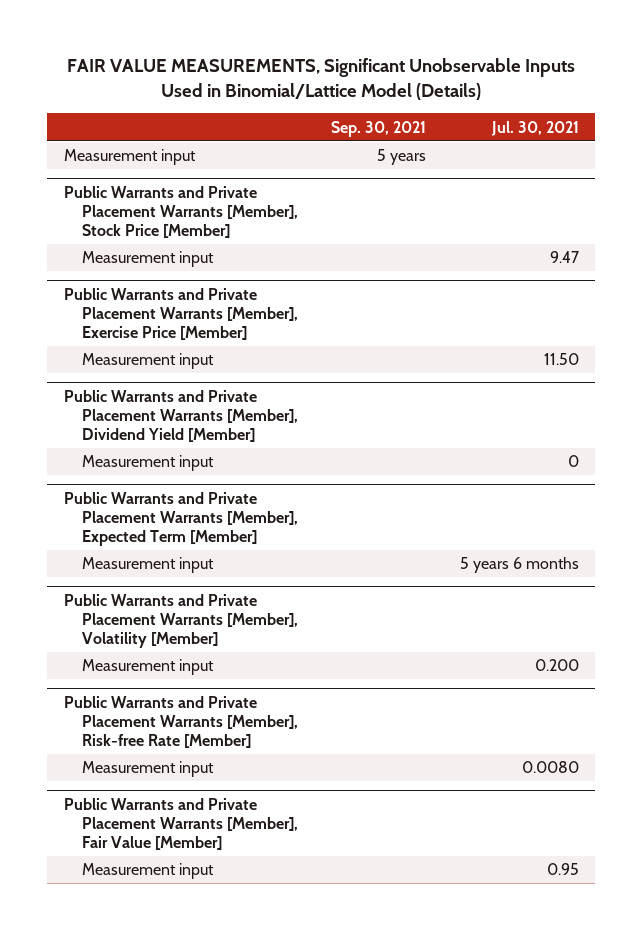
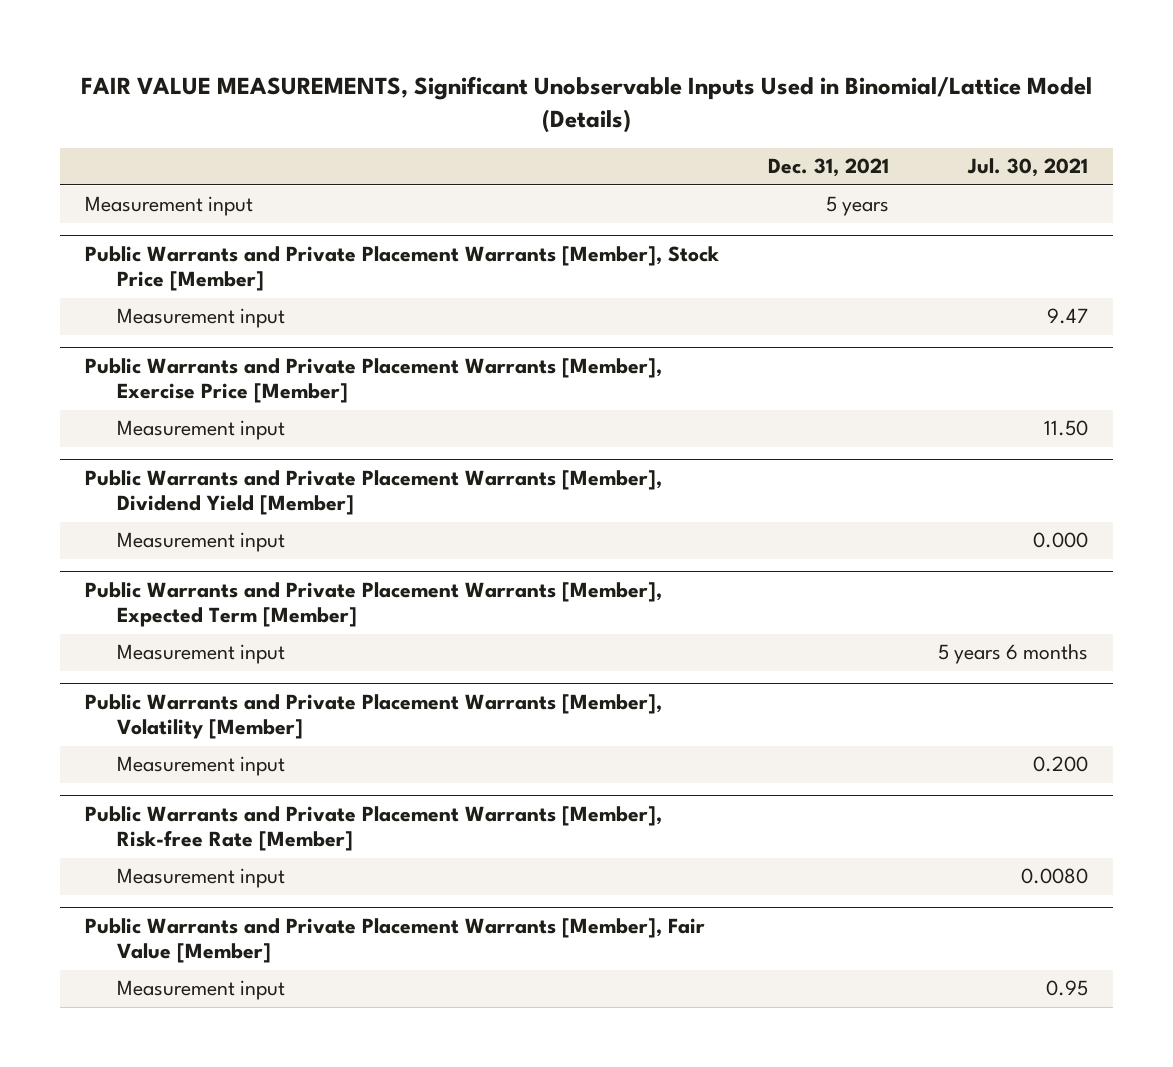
- | Sep. 30, 2021 | Jul. 30, 2021
+ | Dec. 31, 2021 | Jul. 30, 2021
@ Public Warrants and Private Placement Warrants [Member], Dividend Yield [Member]
- Measurement input | | 0
+ Measurement input | | 0.000

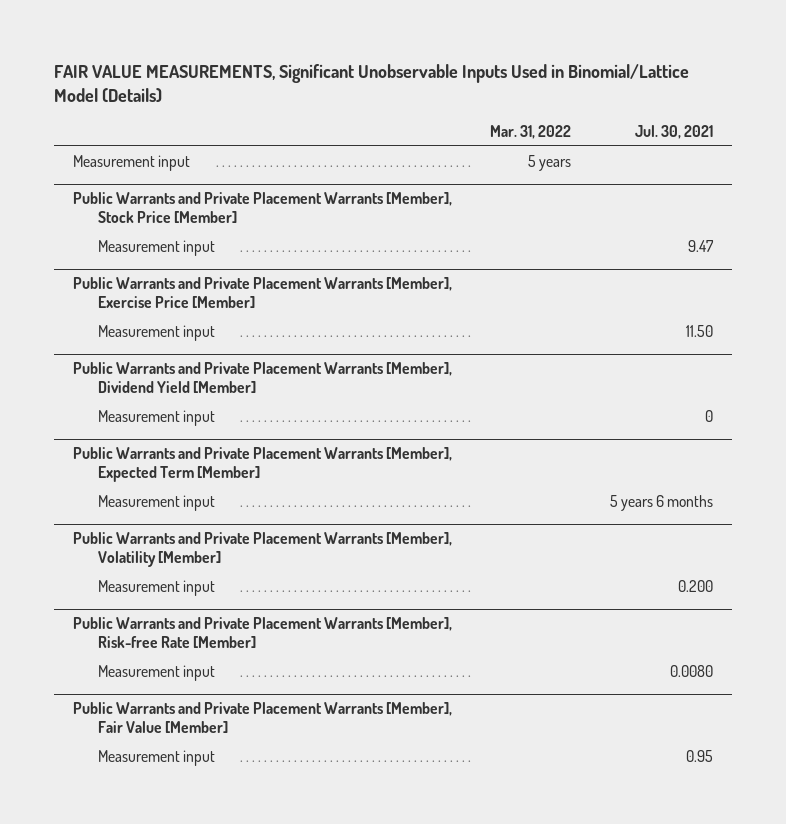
- | Dec. 31, 2021 | Jul. 30, 2021
+ | Mar. 31, 2022 | Jul. 30, 2021
@ Public Warrants and Private Placement Warrants [Member], Dividend Yield [Member]
- Measurement input | | 0.000
+ Measurement input | | 0

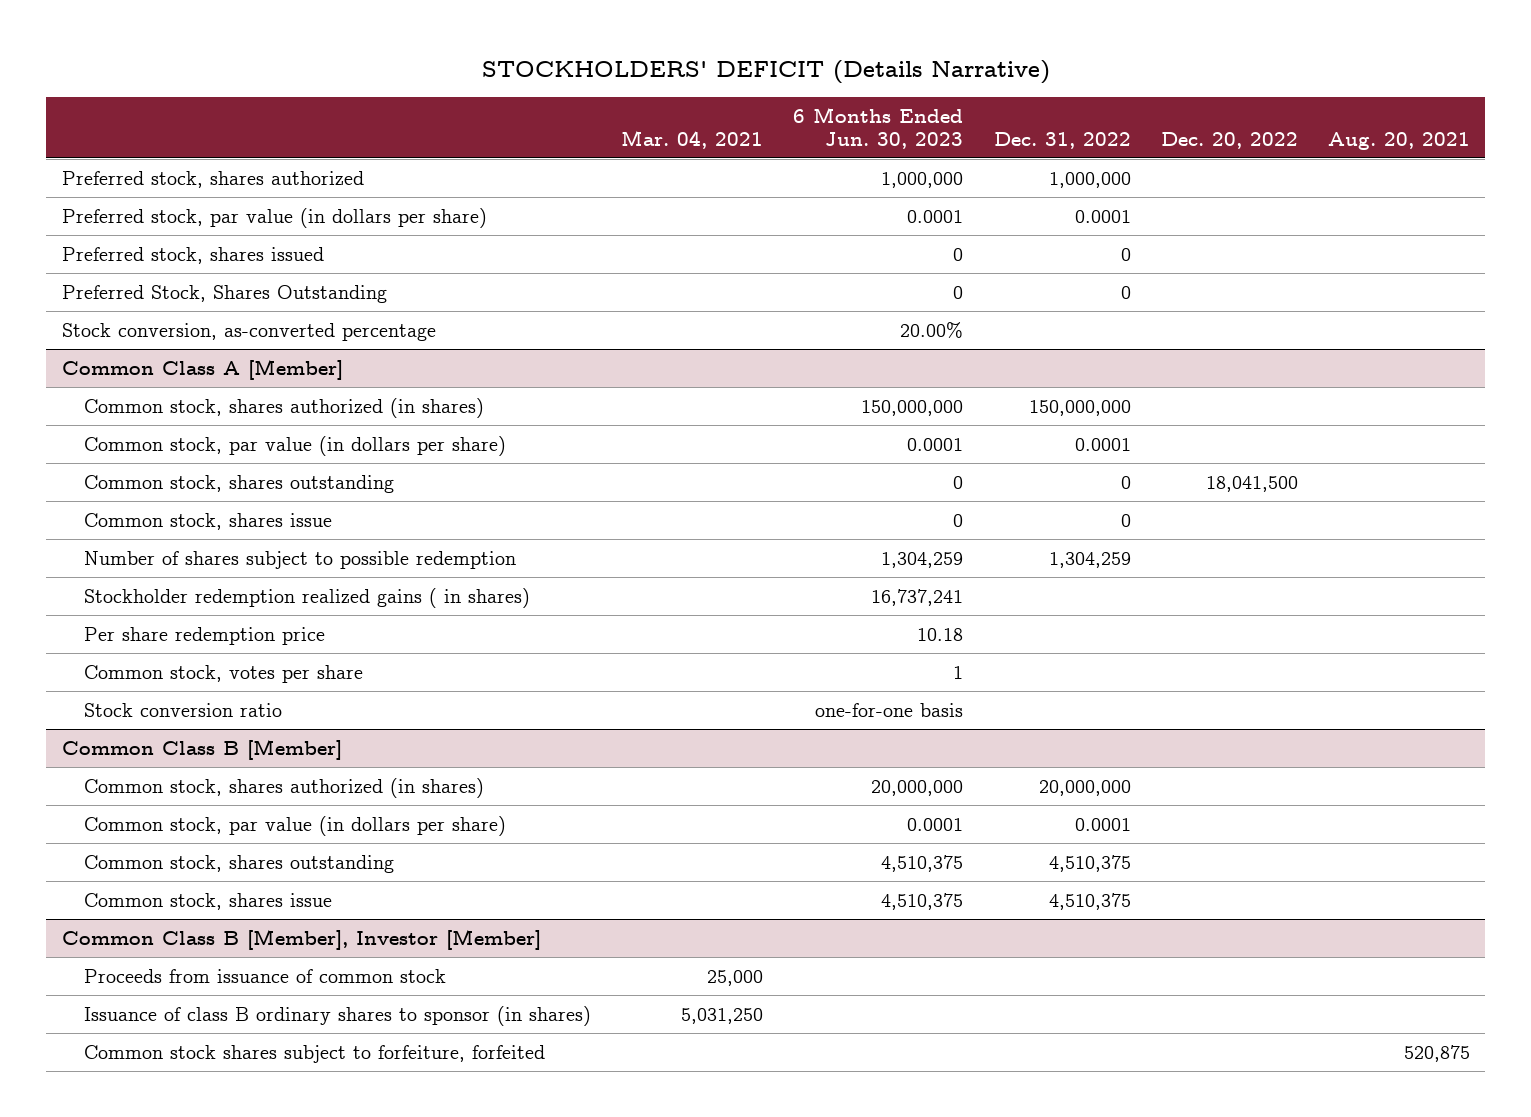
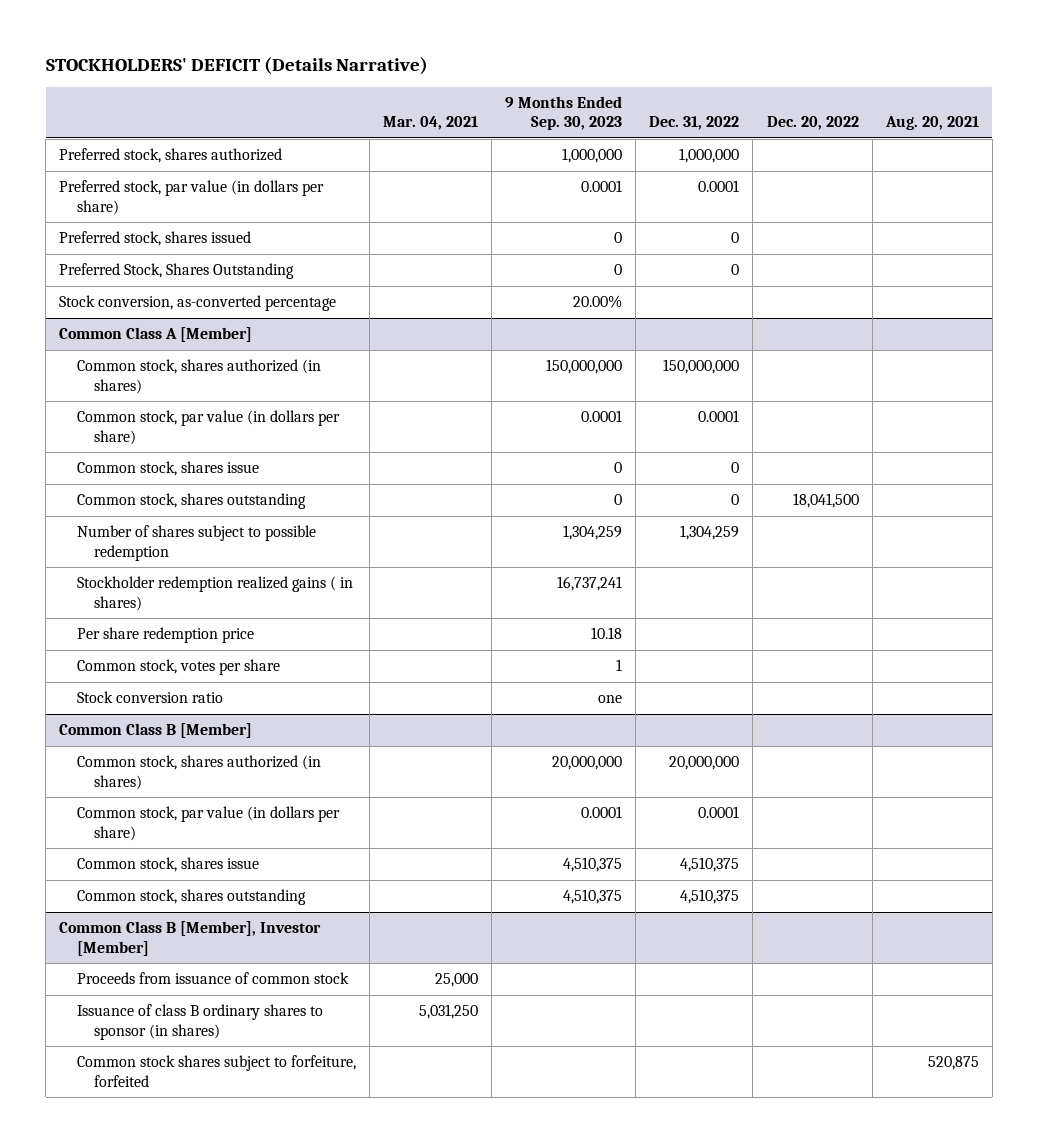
- | Mar. 04, 2021 | 6 Months Ended Jun. 30, 2023 | Dec. 31, 2022 | Dec. 20, 2022 | Aug. 20, 2021
+ | Mar. 04, 2021 | 9 Months Ended Sep. 30, 2023 | Dec. 31, 2022 | Dec. 20, 2022 | Aug. 20, 2021
@ Common Class A [Member]
moved down: Common stock, shares outstanding | | 0 | 0 | 18,041,500 |
@ Common Class B [Member]
moved down: Common stock, shares outstanding | | 4,510,375 | 4,510,375 | |

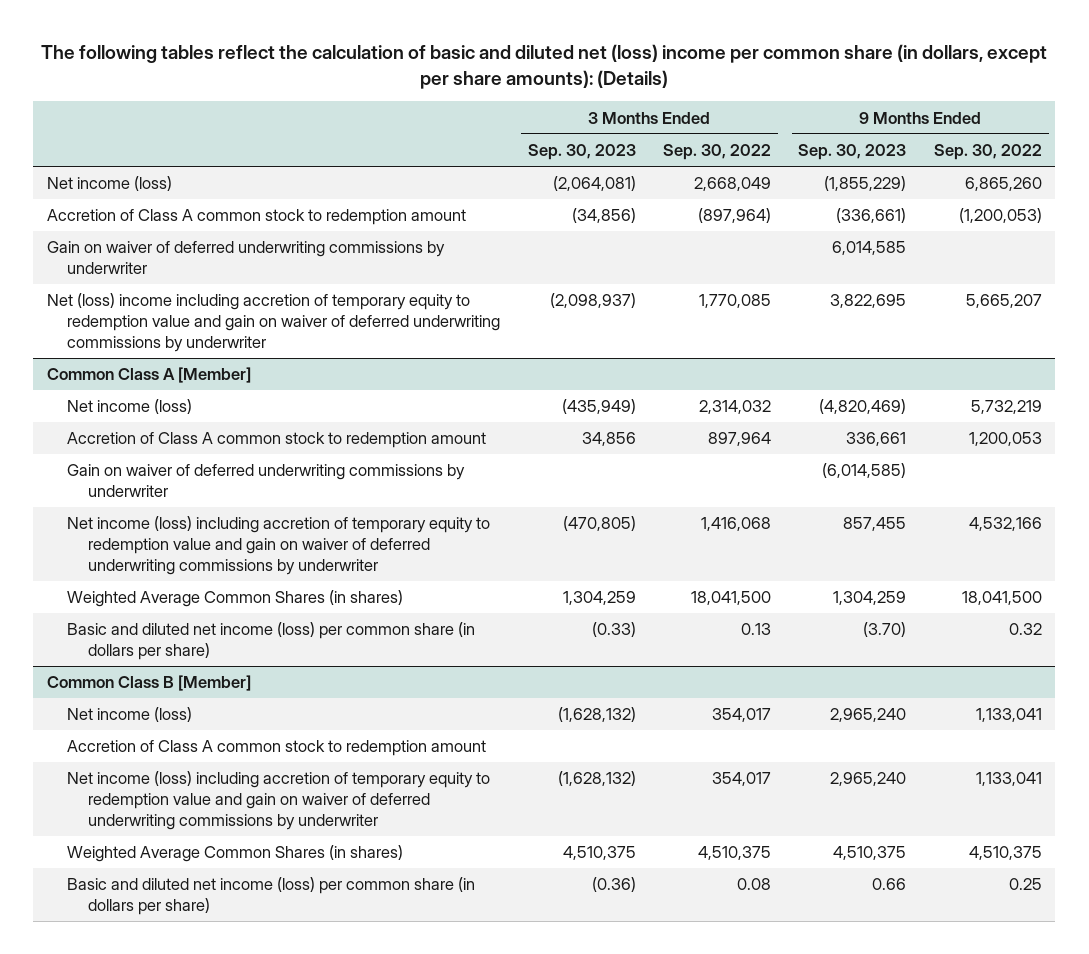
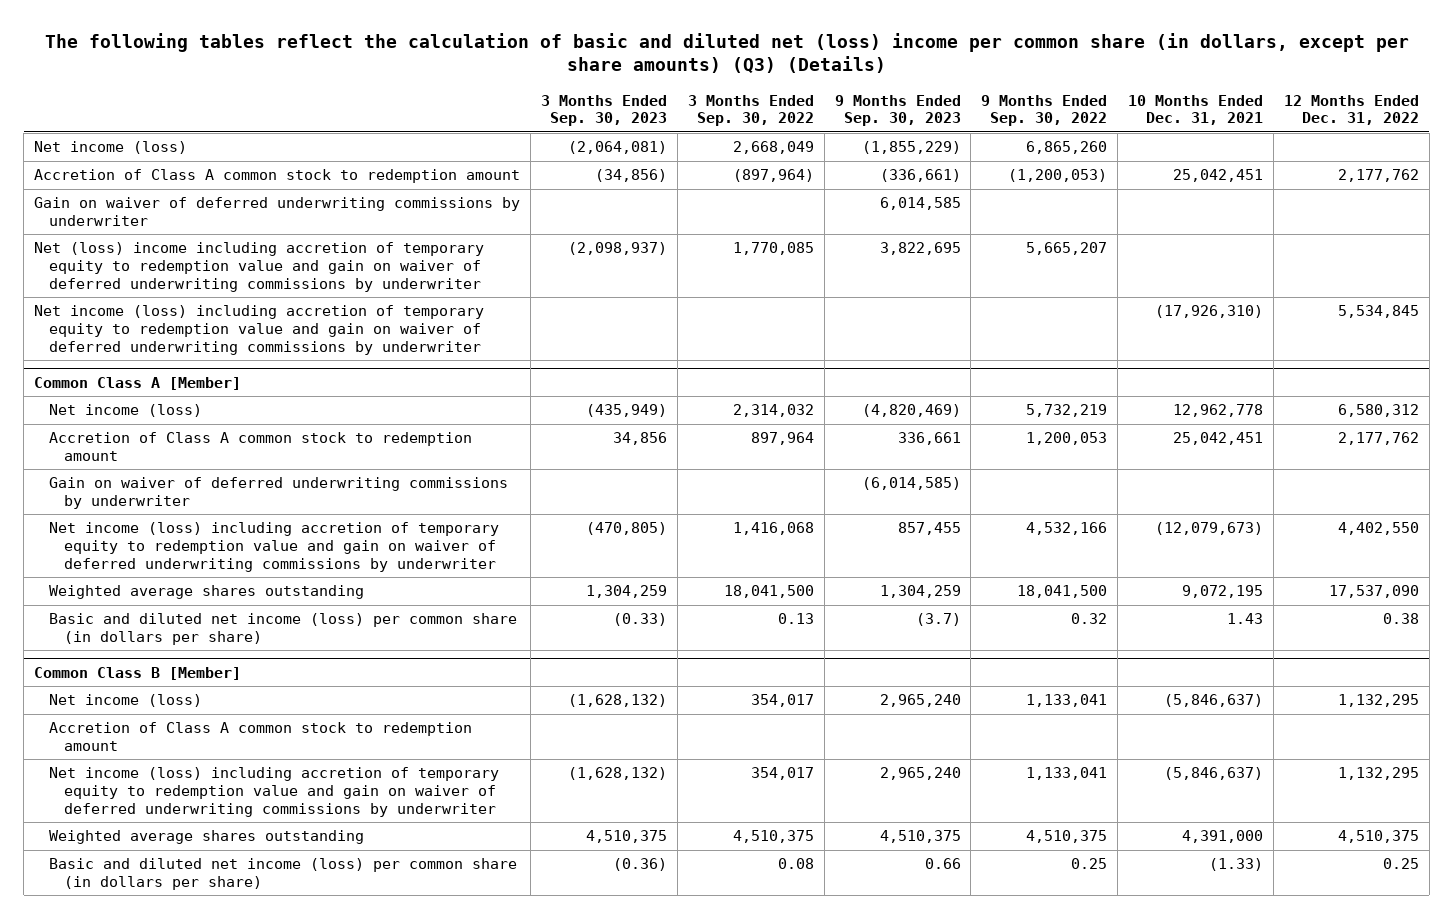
- The following tables reflect the calculation of basic and diluted net (loss) income per common share (in dollars, except per share amounts): (Details)
+ The following tables reflect the calculation of basic and diluted net (loss) income per common share (in dollars, except per share amounts) (Q3) (Details)
- | 3 Months Ended Sep. 30, 2023 | 3 Months Ended Sep. 30, 2022 | 9 Months Ended Sep. 30, 2023 | 9 Months Ended Sep. 30, 2022
+ | 3 Months Ended Sep. 30, 2023 | 3 Months Ended Sep. 30, 2022 | 9 Months Ended Sep. 30, 2023 | 9 Months Ended Sep. 30, 2022 | 10 Months Ended Dec. 31, 2021 | 12 Months Ended Dec. 31, 2022
+ Net income (loss) including accretion of temporary equity to redemption value and gain on waiver of deferred underwriting commissions by underwriter | | | | | (17,926,310) | 5,534,845
@ Common Class A [Member]
- Weighted Average Common Shares (in shares) | 1,304,259 | 18,041,500 | 1,304,259 | 18,041,500
- Basic and diluted net income (loss) per common share (in dollars per share) | (0.33) | 0.13 | (3.70) | 0.32
+ Weighted average shares outstanding | 1,304,259 | 18,041,500 | 1,304,259 | 18,041,500 | 9,072,195 | 17,537,090
+ Basic and diluted net income (loss) per common share (in dollars per share) | (0.33) | 0.13 | (3.7) | 0.32 | 1.43 | 0.38
@ Common Class B [Member]
- Weighted Average Common Shares (in shares) | 4,510,375 | 4,510,375 | 4,510,375 | 4,510,375
+ Weighted average shares outstanding | 4,510,375 | 4,510,375 | 4,510,375 | 4,510,375 | 4,391,000 | 4,510,375

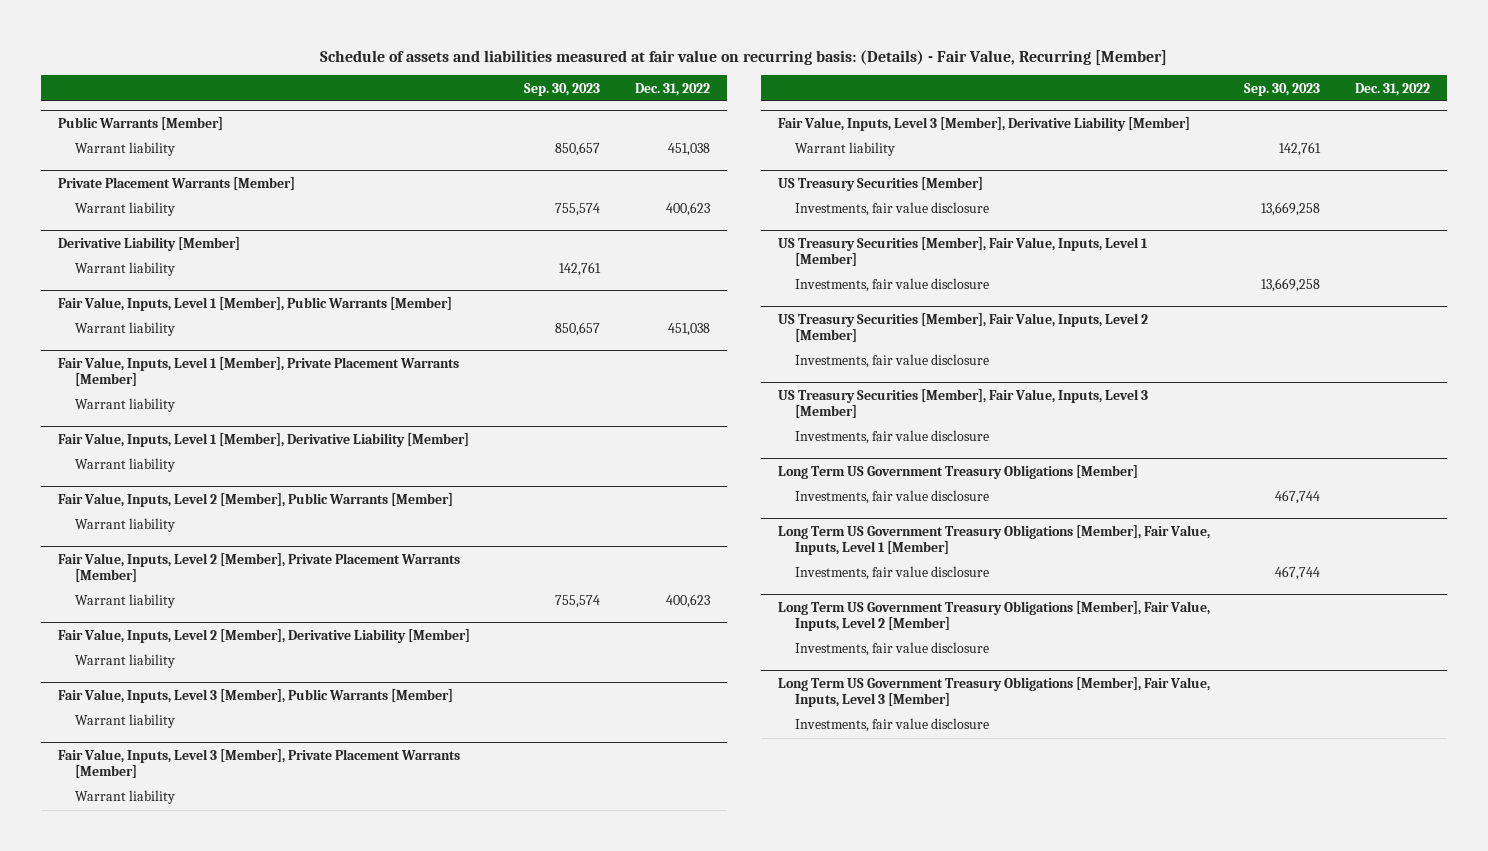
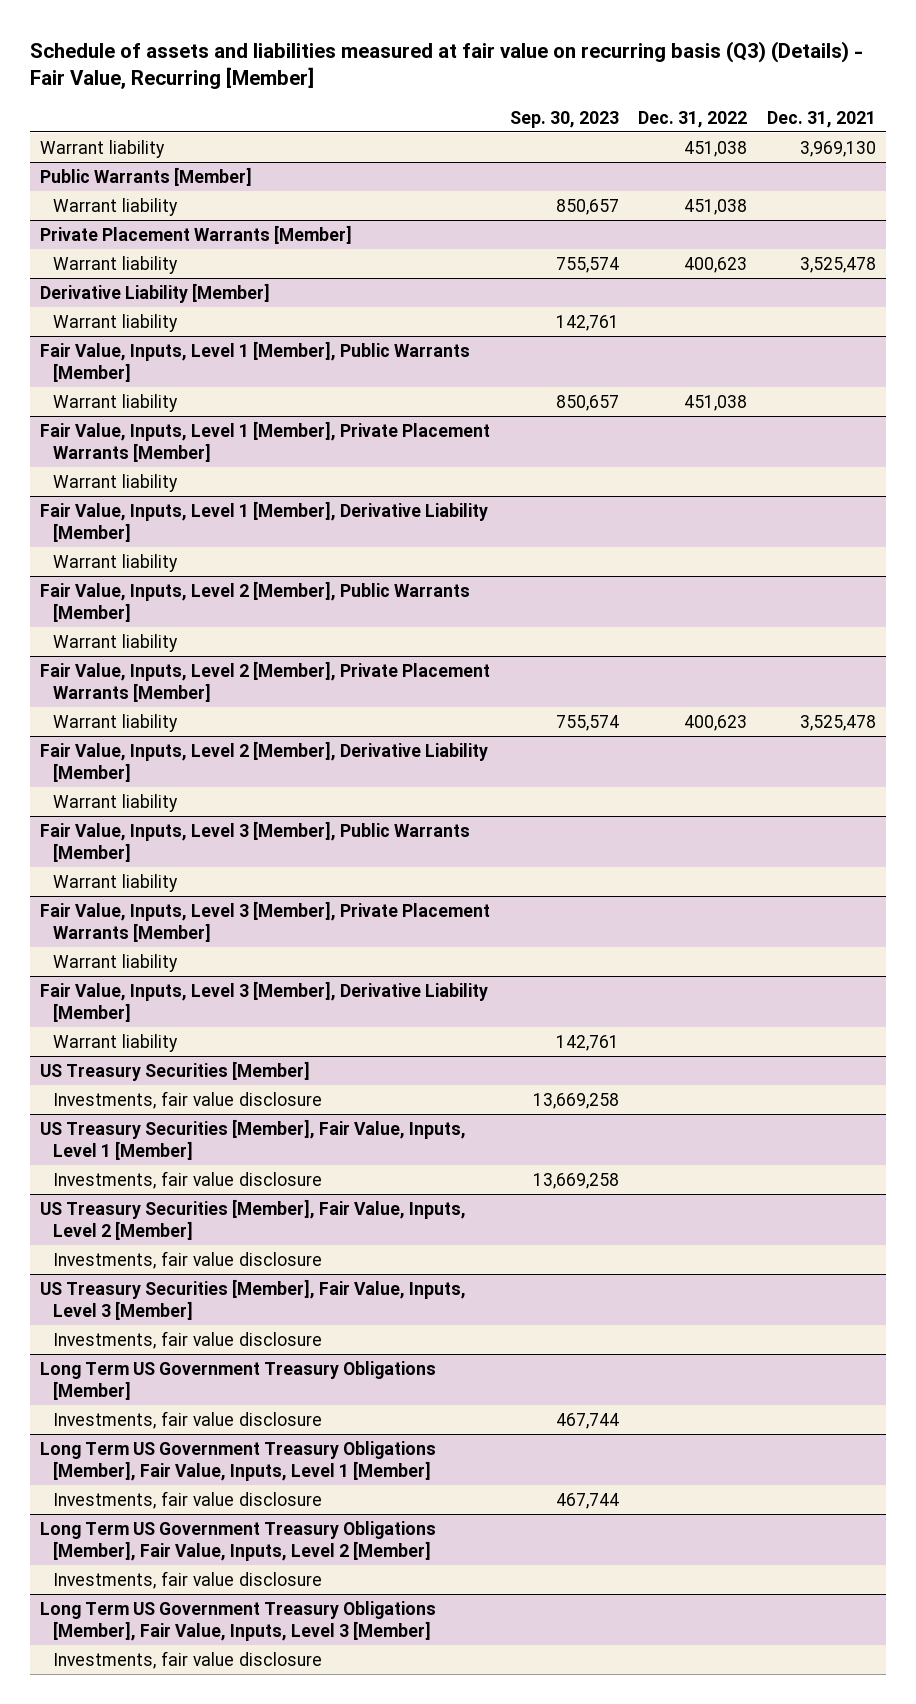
- Schedule of assets and liabilities measured at fair value on recurring basis: (Details) - Fair Value, Recurring [Member]
+ Schedule of assets and liabilities measured at fair value on recurring basis (Q3) (Details) - Fair Value, Recurring [Member]
- | Sep. 30, 2023 | Dec. 31, 2022
+ | Sep. 30, 2023 | Dec. 31, 2022 | Dec. 31, 2021
+ Warrant liability | | 451,038 | 3,969,130

